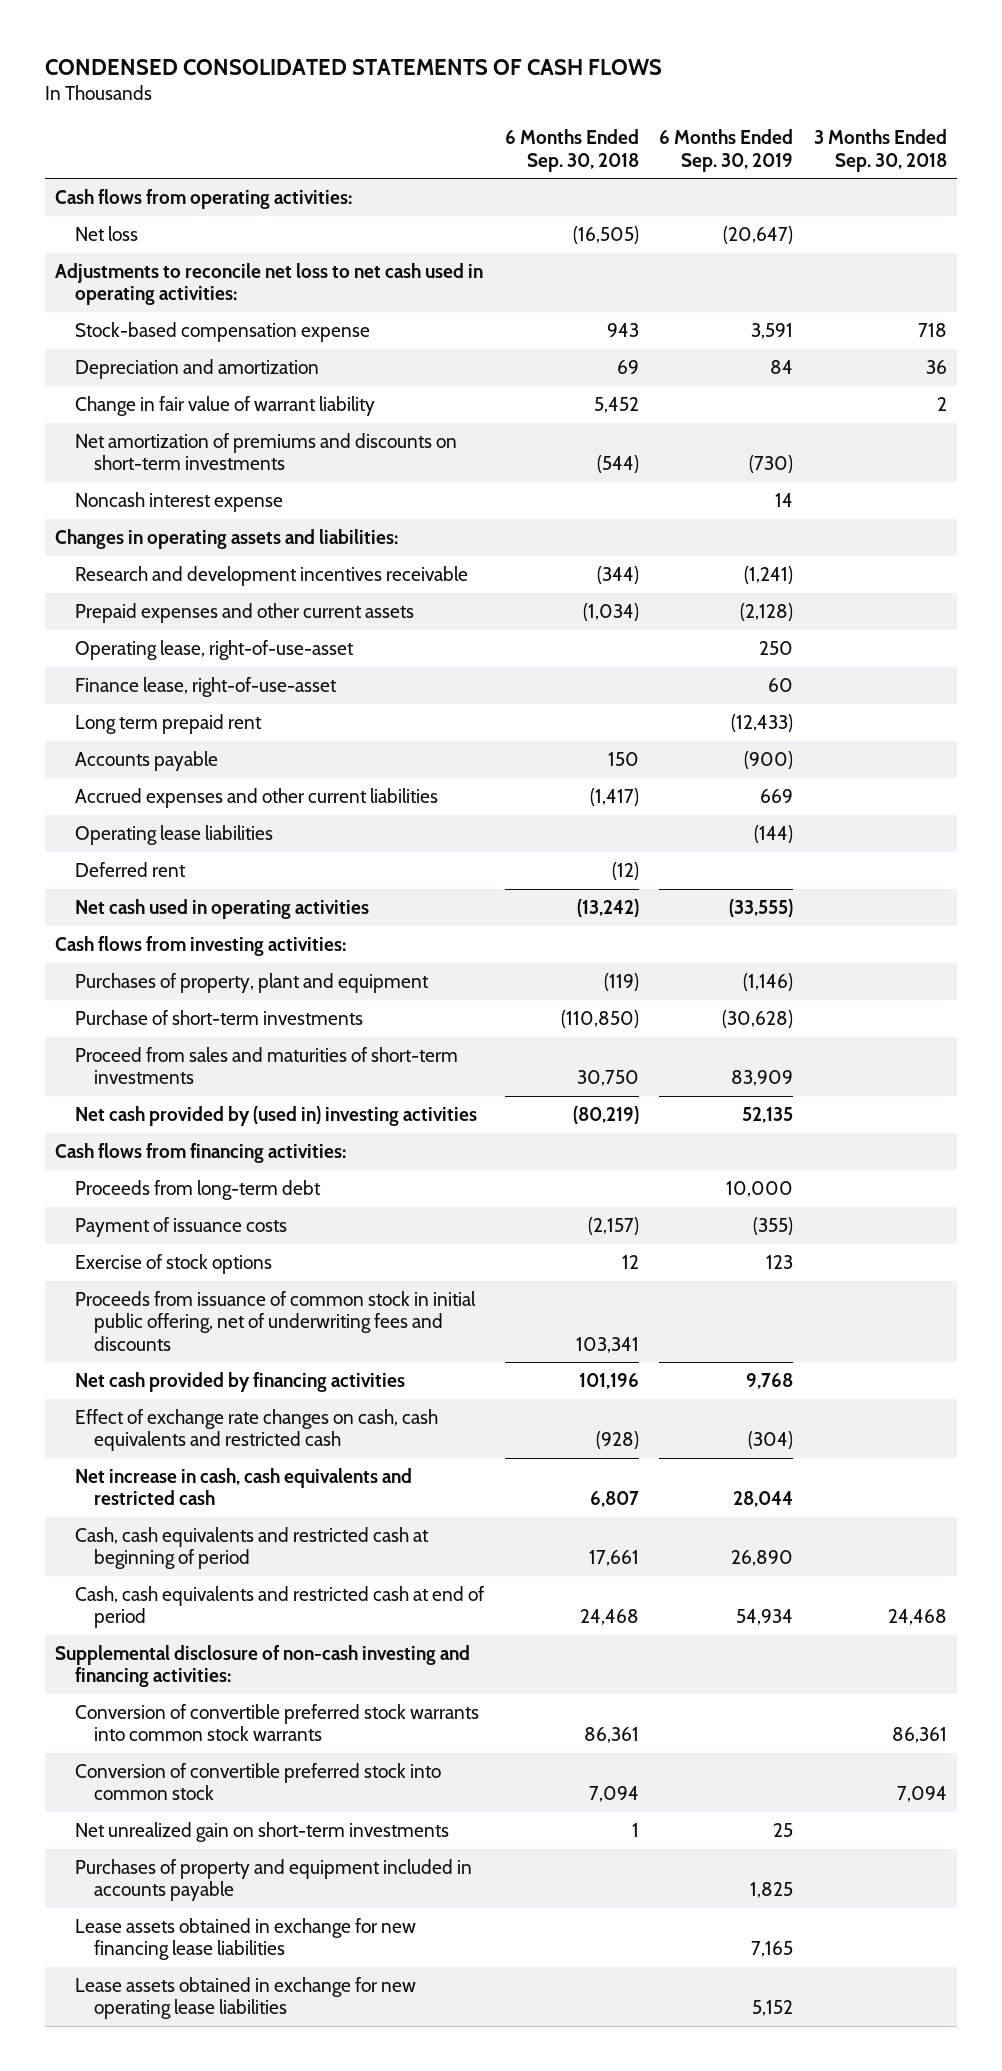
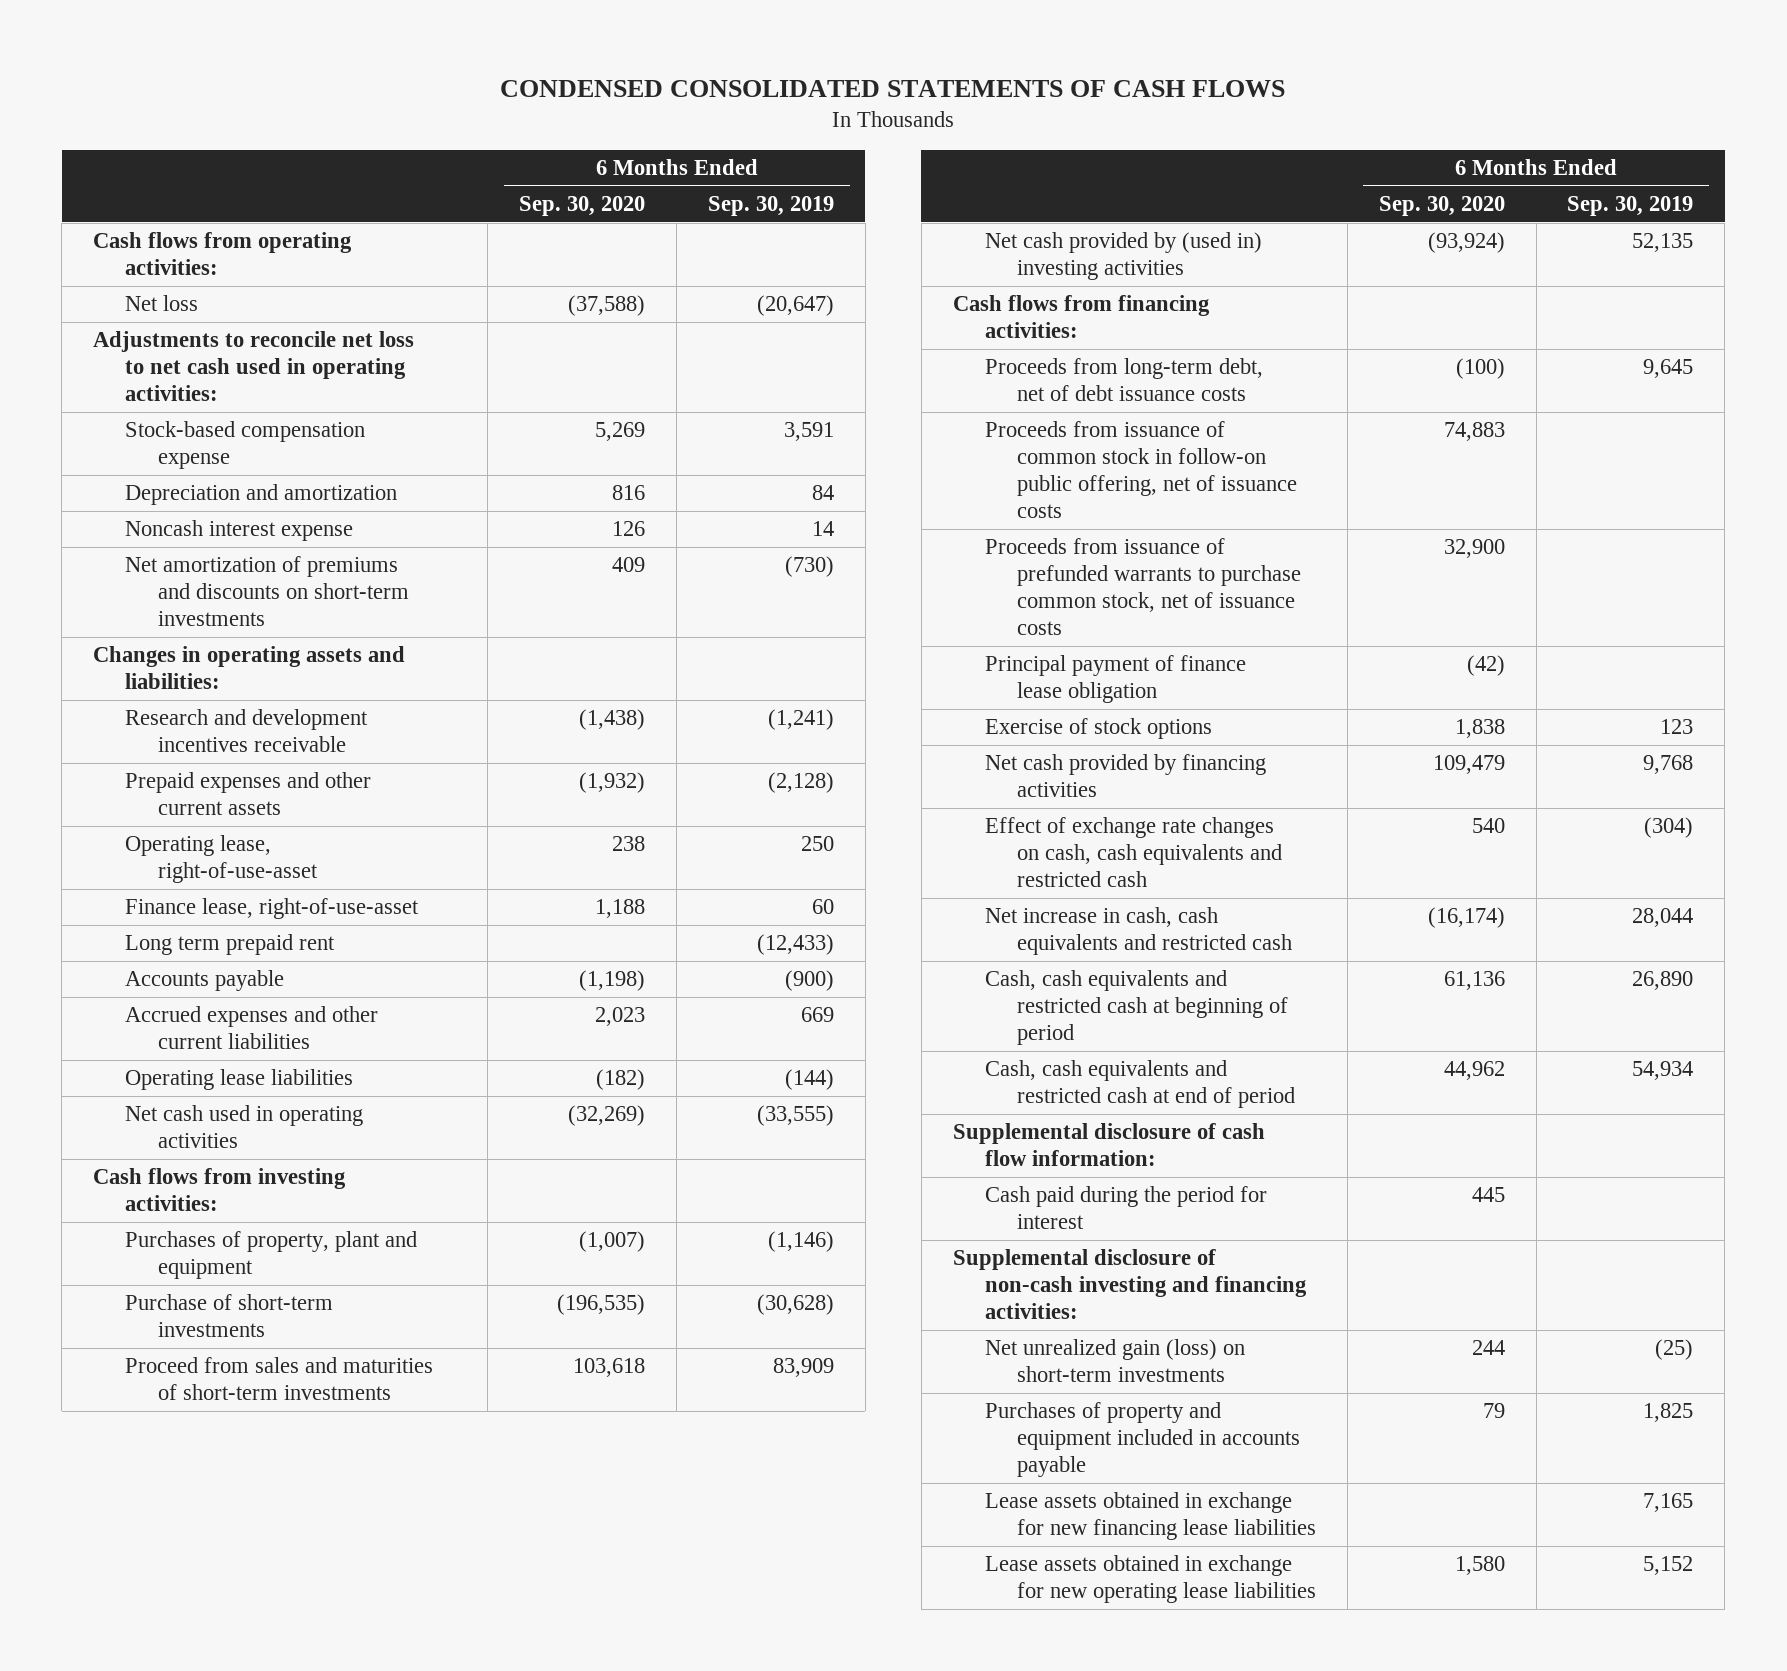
- | 6 Months Ended Sep. 30, 2018 | 6 Months Ended Sep. 30, 2019 | 3 Months Ended Sep. 30, 2018
+ | 6 Months Ended Sep. 30, 2020 | 6 Months Ended Sep. 30, 2019
- Change in fair value of warrant liability | 5,452 | | 2
moved down: Net amortization of premiums and discounts on short-term investments | 409 | (730)
- Deferred rent | (12) | |
- Proceeds from long-term debt | | 10,000 |
- Payment of issuance costs | (2,157) | (355) |
+ Proceeds from long-term debt, net of debt issuance costs | (100) | 9,645
+ Proceeds from issuance of common stock in follow-on public offering, net of issuance costs | 74,883 |
+ Proceeds from issuance of prefunded warrants to purchase common stock, net of issuance costs | 32,900 |
+ Principal payment of finance lease obligation | (42) |
- Proceeds from issuance of common stock in initial public offering, net of underwriting fees and discounts | 103,341 | |
+ Supplemental disclosure of cash flow information:
+ Cash paid during the period for interest | 445 |
- Conversion of convertible preferred stock warrants into common stock warrants | 86,361 | | 86,361
- Conversion of convertible preferred stock into common stock | 7,094 | | 7,094
- Net unrealized gain on short-term investments | 1 | 25 |
+ Net unrealized gain (loss) on short-term investments | 244 | (25)

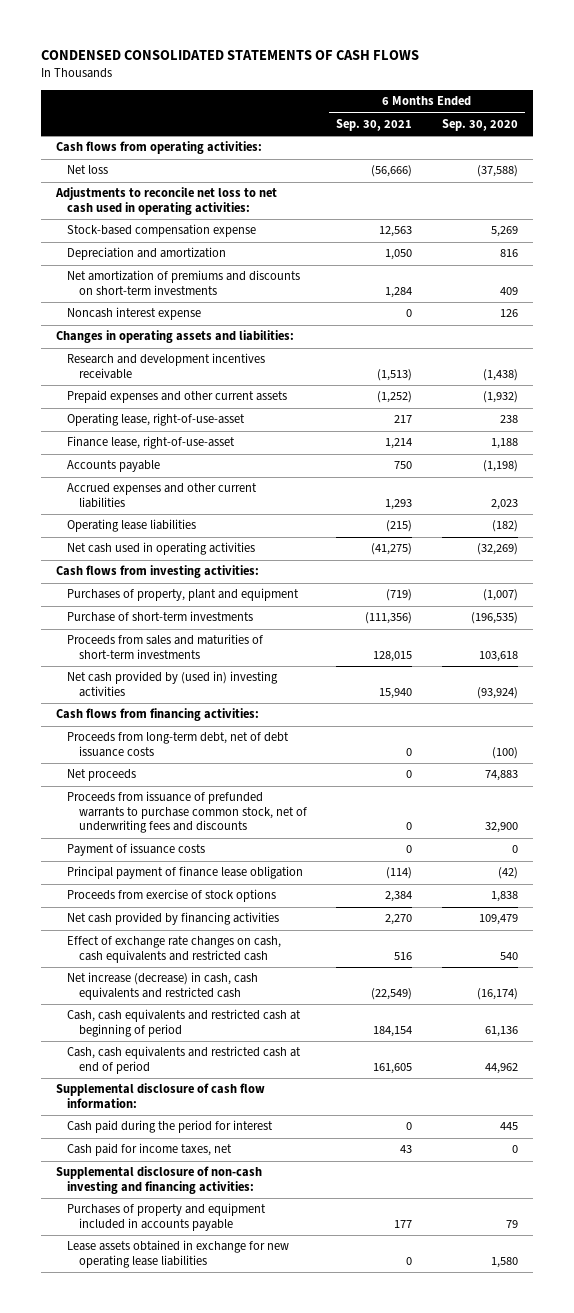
- | 6 Months Ended Sep. 30, 2020 | 6 Months Ended Sep. 30, 2019
+ | 6 Months Ended Sep. 30, 2021 | 6 Months Ended Sep. 30, 2020
moved down: Noncash interest expense | 0 | 126
- Long term prepaid rent | | (12,433)
- Proceed from sales and maturities of short-term investments | 103,618 | 83,909
+ Proceeds from sales and maturities of short-term investments | 128,015 | 103,618
- Proceeds from issuance of common stock in follow-on public offering, net of issuance costs | 74,883 |
- Proceeds from issuance of prefunded warrants to purchase common stock, net of issuance costs | 32,900 |
+ Net proceeds | 0 | 74,883
+ Proceeds from issuance of prefunded warrants to purchase common stock, net of underwriting fees and discounts | 0 | 32,900
+ Payment of issuance costs | 0 | 0
- Exercise of stock options | 1,838 | 123
+ Proceeds from exercise of stock options | 2,384 | 1,838
- Net increase in cash, cash equivalents and restricted cash | (16,174) | 28,044
+ Net increase (decrease) in cash, cash equivalents and restricted cash | (22,549) | (16,174)
+ Cash paid for income taxes, net | 43 | 0
- Net unrealized gain (loss) on short-term investments | 244 | (25)
- Lease assets obtained in exchange for new financing lease liabilities | | 7,165

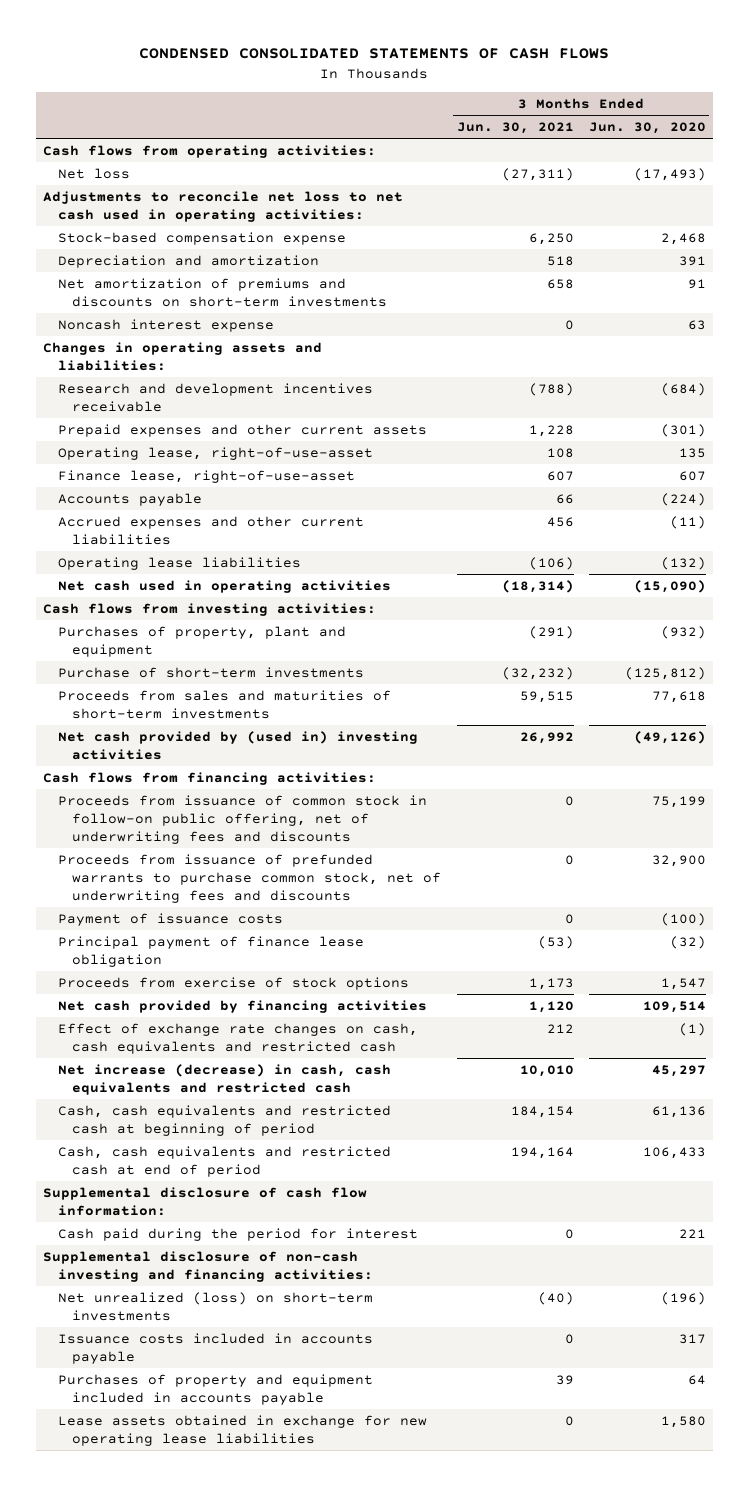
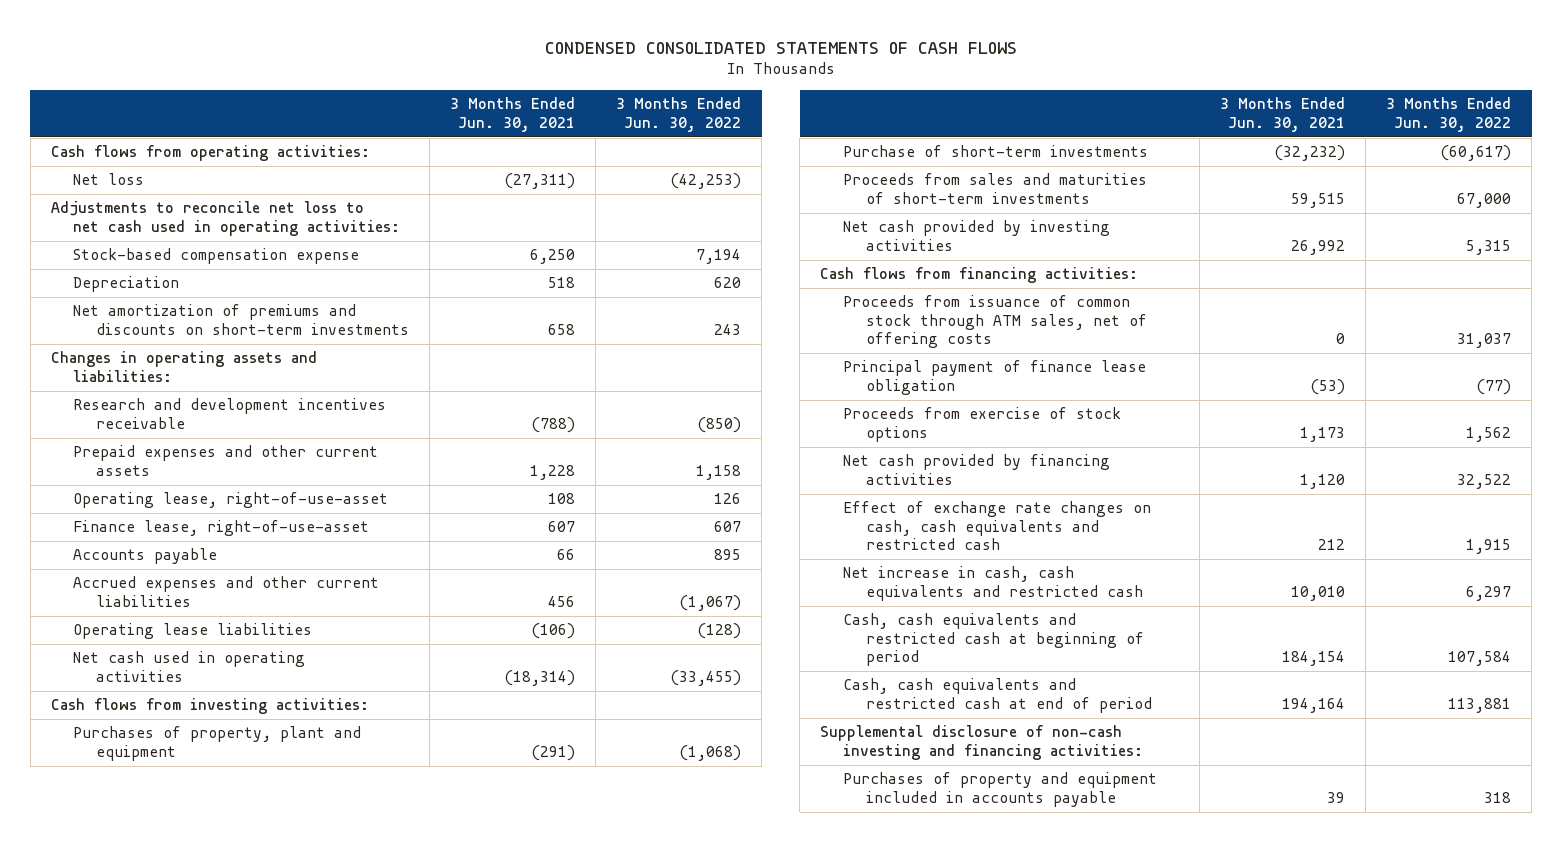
- | 3 Months Ended Jun. 30, 2021 | 3 Months Ended Jun. 30, 2020
+ | 3 Months Ended Jun. 30, 2021 | 3 Months Ended Jun. 30, 2022
- Depreciation and amortization | 518 | 391
+ Depreciation | 518 | 620
- Noncash interest expense | 0 | 63
- Net cash provided by (used in) investing activities | 26,992 | (49,126)
+ Net cash provided by investing activities | 26,992 | 5,315
- Proceeds from issuance of common stock in follow-on public offering, net of underwriting fees and discounts | 0 | 75,199
- Proceeds from issuance of prefunded warrants to purchase common stock, net of underwriting fees and discounts | 0 | 32,900
- Payment of issuance costs | 0 | (100)
+ Proceeds from issuance of common stock through ATM sales, net of offering costs | 0 | 31,037
- Net increase (decrease) in cash, cash equivalents and restricted cash | 10,010 | 45,297
+ Net increase in cash, cash equivalents and restricted cash | 10,010 | 6,297
- Supplemental disclosure of cash flow information:
- Cash paid during the period for interest | 0 | 221
- Net unrealized (loss) on short-term investments | (40) | (196)
- Issuance costs included in accounts payable | 0 | 317
- Lease assets obtained in exchange for new operating lease liabilities | 0 | 1,580

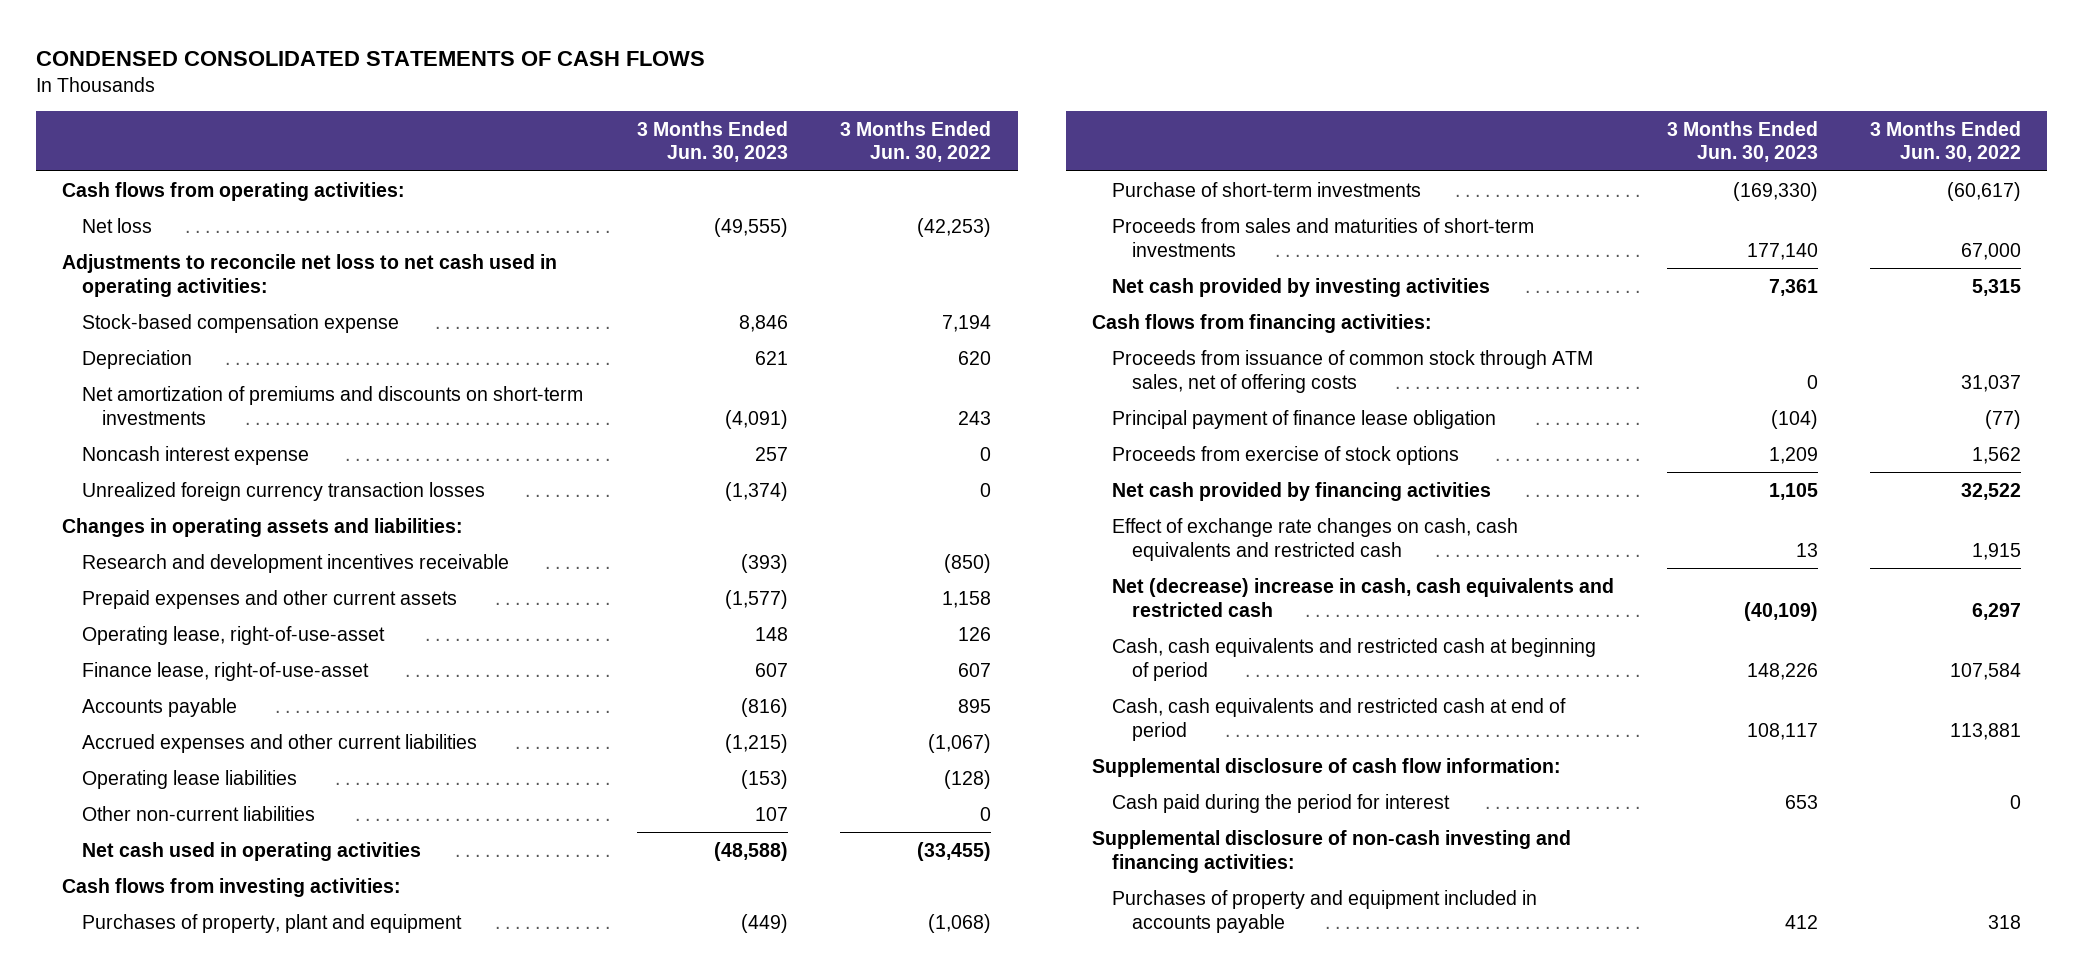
- | 3 Months Ended Jun. 30, 2021 | 3 Months Ended Jun. 30, 2022
+ | 3 Months Ended Jun. 30, 2023 | 3 Months Ended Jun. 30, 2022
+ Noncash interest expense | 257 | 0
+ Unrealized foreign currency transaction losses | (1,374) | 0
+ Other non-current liabilities | 107 | 0
- Net increase in cash, cash equivalents and restricted cash | 10,010 | 6,297
+ Net (decrease) increase in cash, cash equivalents and restricted cash | (40,109) | 6,297
+ Supplemental disclosure of cash flow information:
+ Cash paid during the period for interest | 653 | 0

